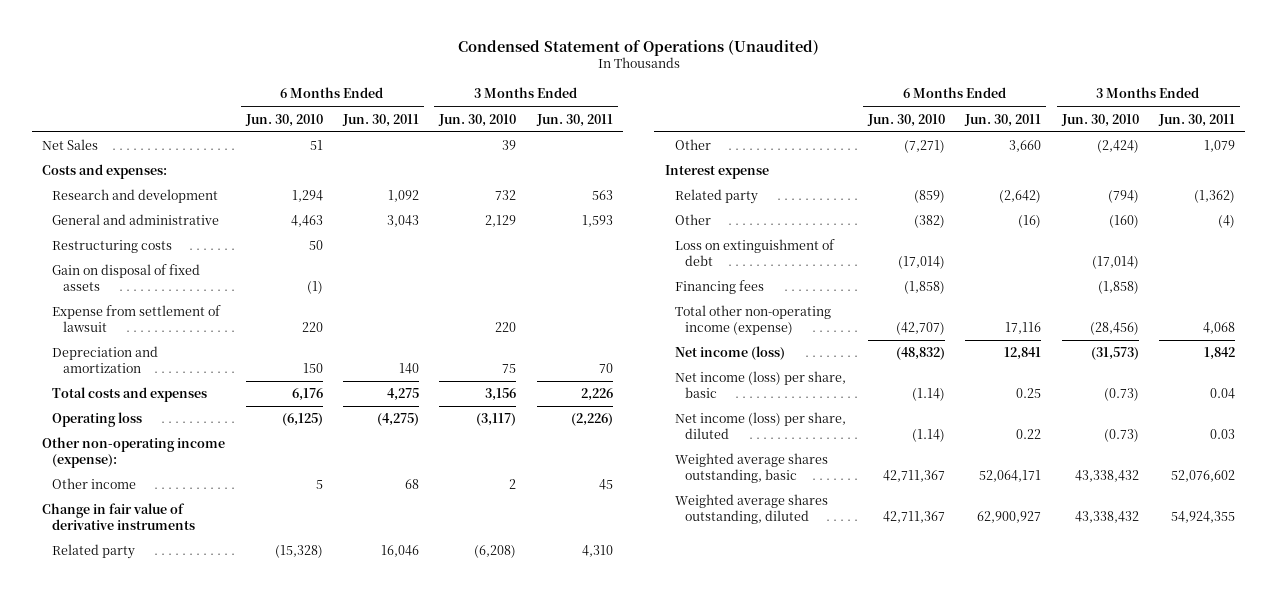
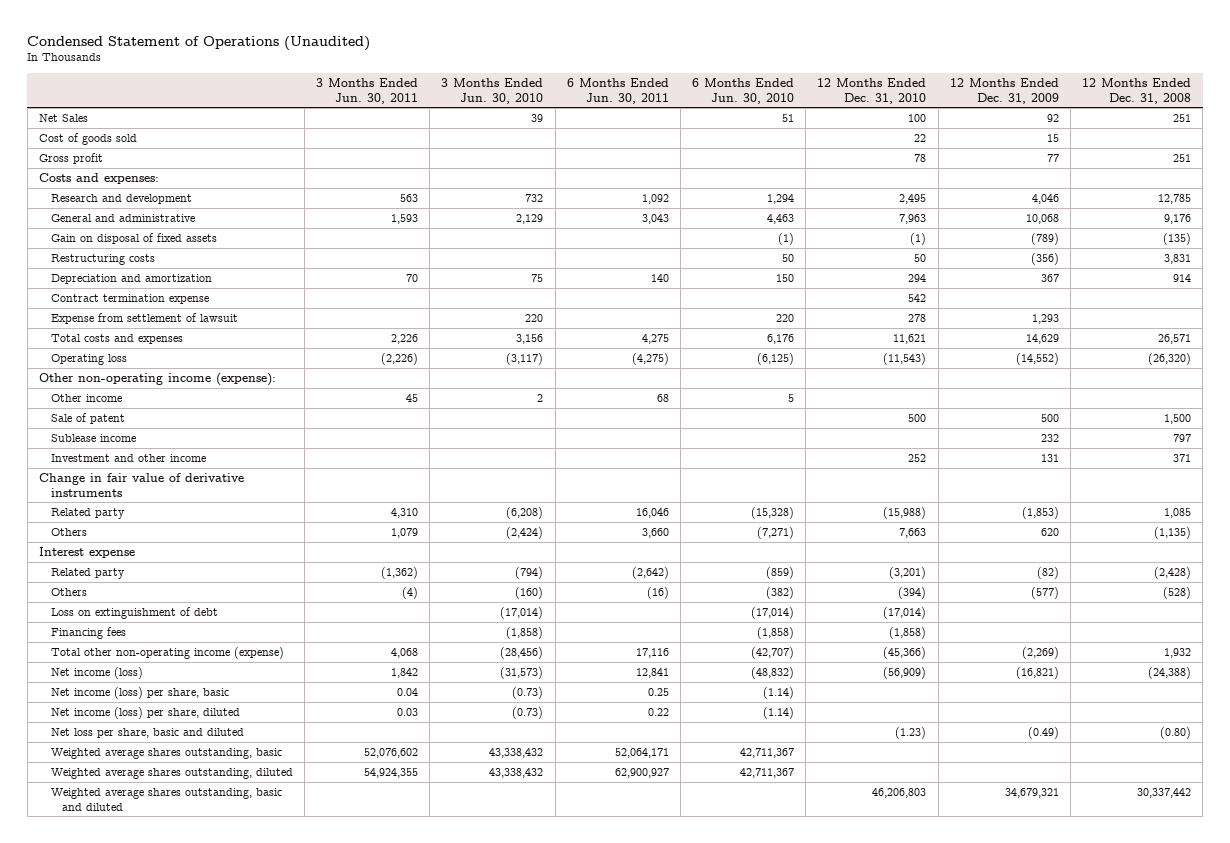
- | 6 Months Ended Jun. 30, 2010 | 6 Months Ended Jun. 30, 2011 | 3 Months Ended Jun. 30, 2010 | 3 Months Ended Jun. 30, 2011
+ | 3 Months Ended Jun. 30, 2011 | 3 Months Ended Jun. 30, 2010 | 6 Months Ended Jun. 30, 2011 | 6 Months Ended Jun. 30, 2010 | 12 Months Ended Dec. 31, 2010 | 12 Months Ended Dec. 31, 2009 | 12 Months Ended Dec. 31, 2008
+ Cost of goods sold | | | | | 22 | 15 |
+ Gross profit | | | | | 78 | 77 | 251
moved down: Restructuring costs | | | | 50 | 50 | (356) | 3,831
+ Contract termination expense | | | | | 542 | |
moved down: Expense from settlement of lawsuit | | 220 | | 220 | 278 | 1,293 |
+ Sale of patent | | | | | 500 | 500 | 1,500
+ Sublease income | | | | | | 232 | 797
+ Investment and other income | | | | | 252 | 131 | 371
- Other | (7,271) | 3,660 | (2,424) | 1,079
+ Others | 1,079 | (2,424) | 3,660 | (7,271) | 7,663 | 620 | (1,135)
- Other | (382) | (16) | (160) | (4)
+ Others | (4) | (160) | (16) | (382) | (394) | (577) | (528)
+ Net loss per share, basic and diluted | | | | | (1.23) | (0.49) | (0.80)
+ Weighted average shares outstanding, basic and diluted | | | | | 46,206,803 | 34,679,321 | 30,337,442

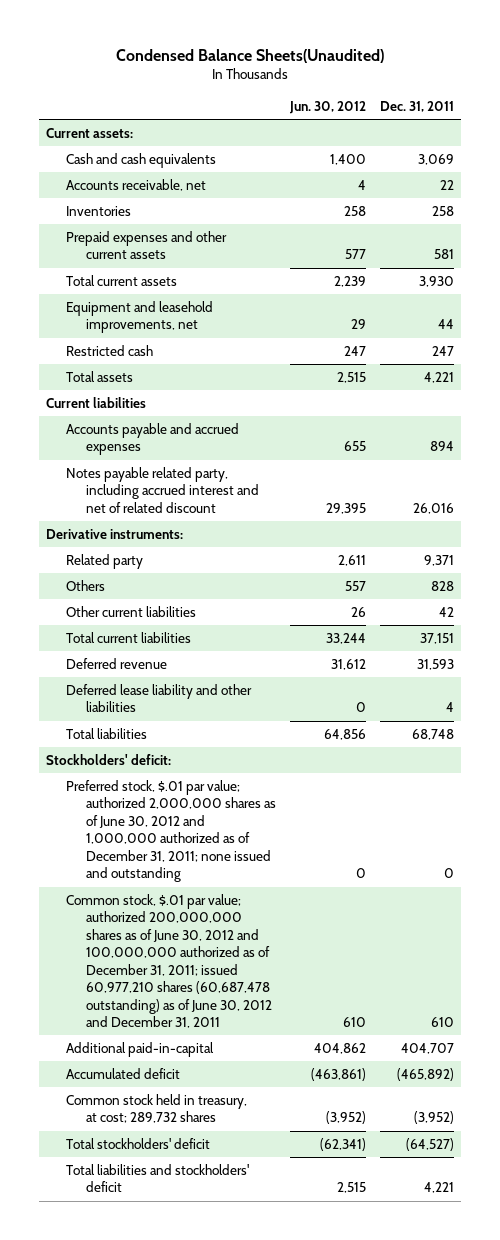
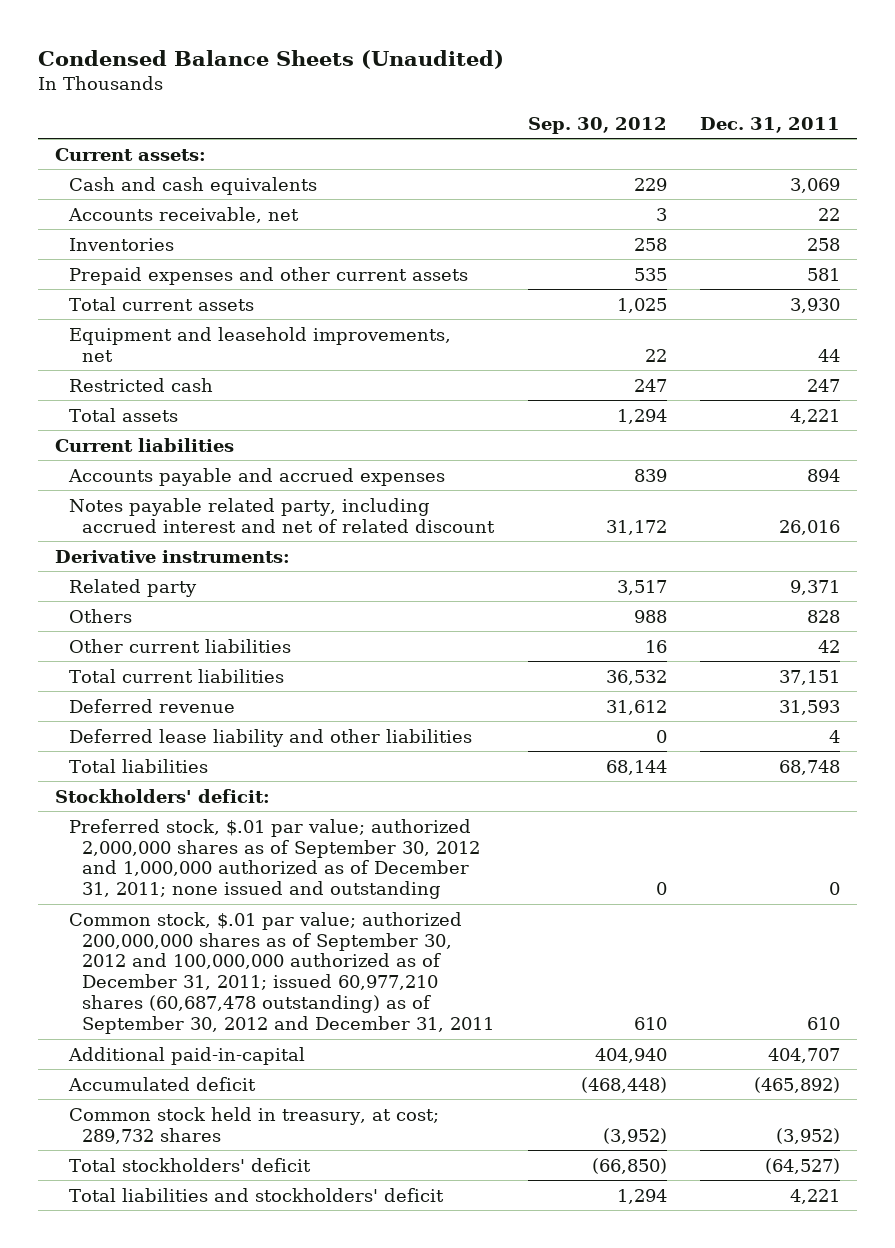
- Condensed Balance Sheets(Unaudited)
+ Condensed Balance Sheets (Unaudited)
- | Jun. 30, 2012 | Dec. 31, 2011
+ | Sep. 30, 2012 | Dec. 31, 2011
- Preferred stock, $.01 par value; authorized 2,000,000 shares as of June 30, 2012 and 1,000,000 authorized as of December 31, 2011; none issued and outstanding | 0 | 0
- Common stock, $.01 par value; authorized 200,000,000 shares as of June 30, 2012 and 100,000,000 authorized as of December 31, 2011; issued 60,977,210 shares (60,687,478 outstanding) as of June 30, 2012 and December 31, 2011 | 610 | 610
+ Preferred stock, $.01 par value; authorized 2,000,000 shares as of September 30, 2012 and 1,000,000 authorized as of December 31, 2011; none issued and outstanding | 0 | 0
+ Common stock, $.01 par value; authorized 200,000,000 shares as of September 30, 2012 and 100,000,000 authorized as of December 31, 2011; issued 60,977,210 shares (60,687,478 outstanding) as of September 30, 2012 and December 31, 2011 | 610 | 610

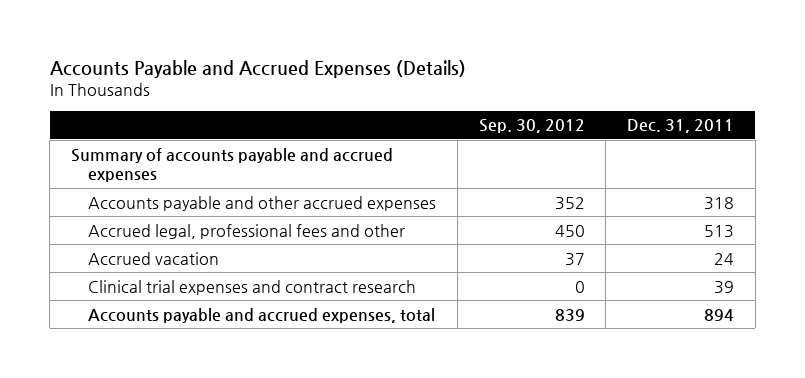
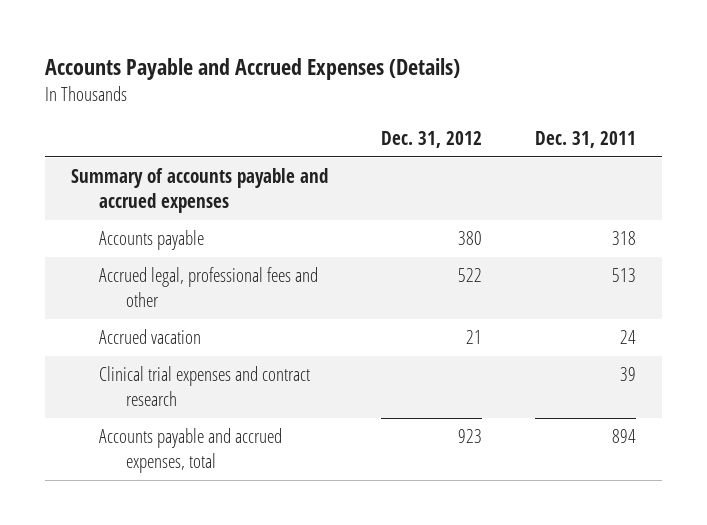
- | Sep. 30, 2012 | Dec. 31, 2011
+ | Dec. 31, 2012 | Dec. 31, 2011
- Accounts payable and other accrued expenses | 352 | 318
+ Accounts payable | 380 | 318

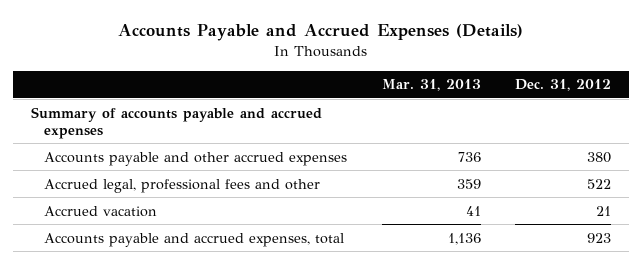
- | Dec. 31, 2012 | Dec. 31, 2011
+ | Mar. 31, 2013 | Dec. 31, 2012
- Accounts payable | 380 | 318
+ Accounts payable and other accrued expenses | 736 | 380
- Clinical trial expenses and contract research | | 39

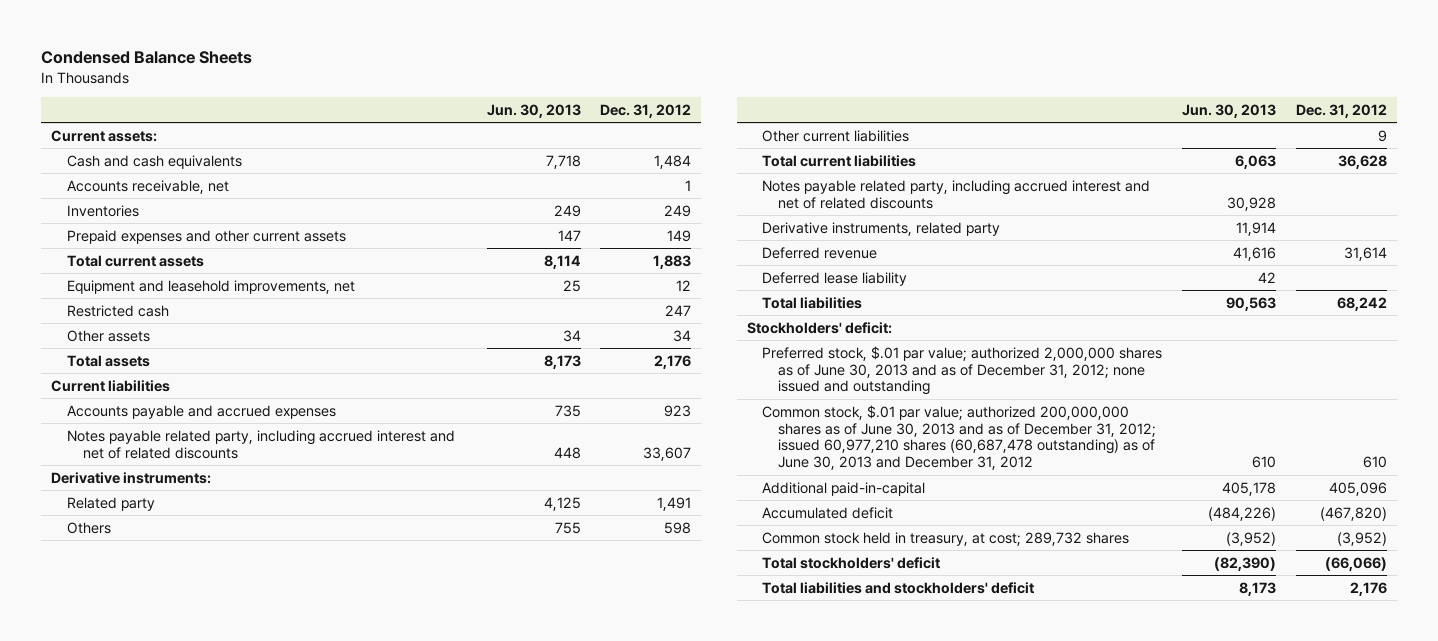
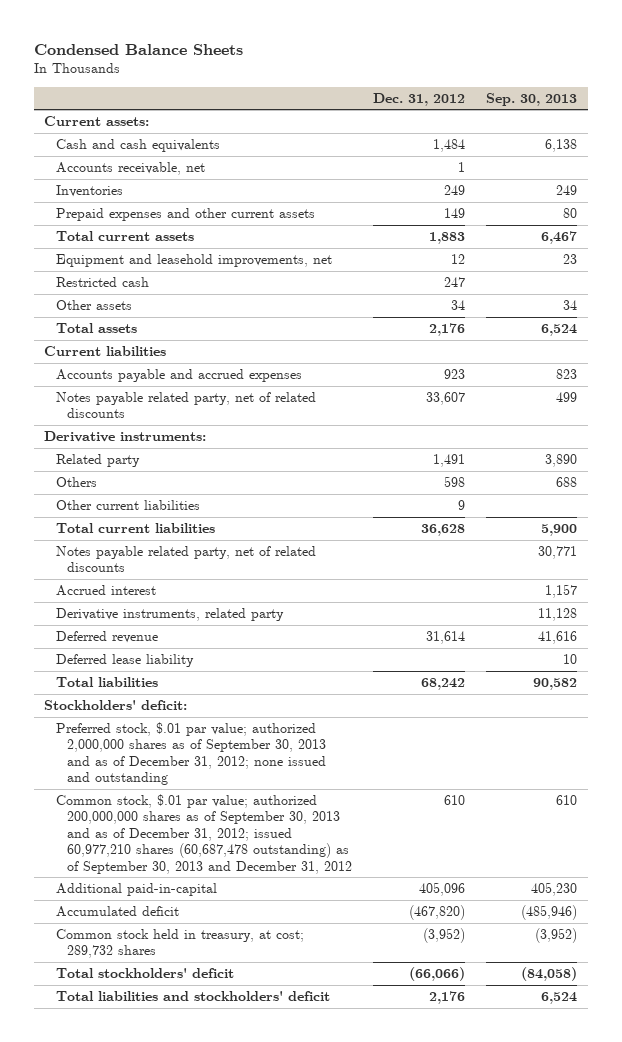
- | Jun. 30, 2013 | Dec. 31, 2012
+ | Dec. 31, 2012 | Sep. 30, 2013
- Notes payable related party, including accrued interest and net of related discounts | 448 | 33,607
+ Notes payable related party, net of related discounts | 33,607 | 499
- Notes payable related party, including accrued interest and net of related discounts | 30,928 |
+ Notes payable related party, net of related discounts | | 30,771
+ Accrued interest | | 1,157
- Preferred stock, $.01 par value; authorized 2,000,000 shares as of June 30, 2013 and as of December 31, 2012; none issued and outstanding
- Common stock, $.01 par value; authorized 200,000,000 shares as of June 30, 2013 and as of December 31, 2012; issued 60,977,210 shares (60,687,478 outstanding) as of June 30, 2013 and December 31, 2012 | 610 | 610
+ Preferred stock, $.01 par value; authorized 2,000,000 shares as of September 30, 2013 and as of December 31, 2012; none issued and outstanding
+ Common stock, $.01 par value; authorized 200,000,000 shares as of September 30, 2013 and as of December 31, 2012; issued 60,977,210 shares (60,687,478 outstanding) as of September 30, 2013 and December 31, 2012 | 610 | 610

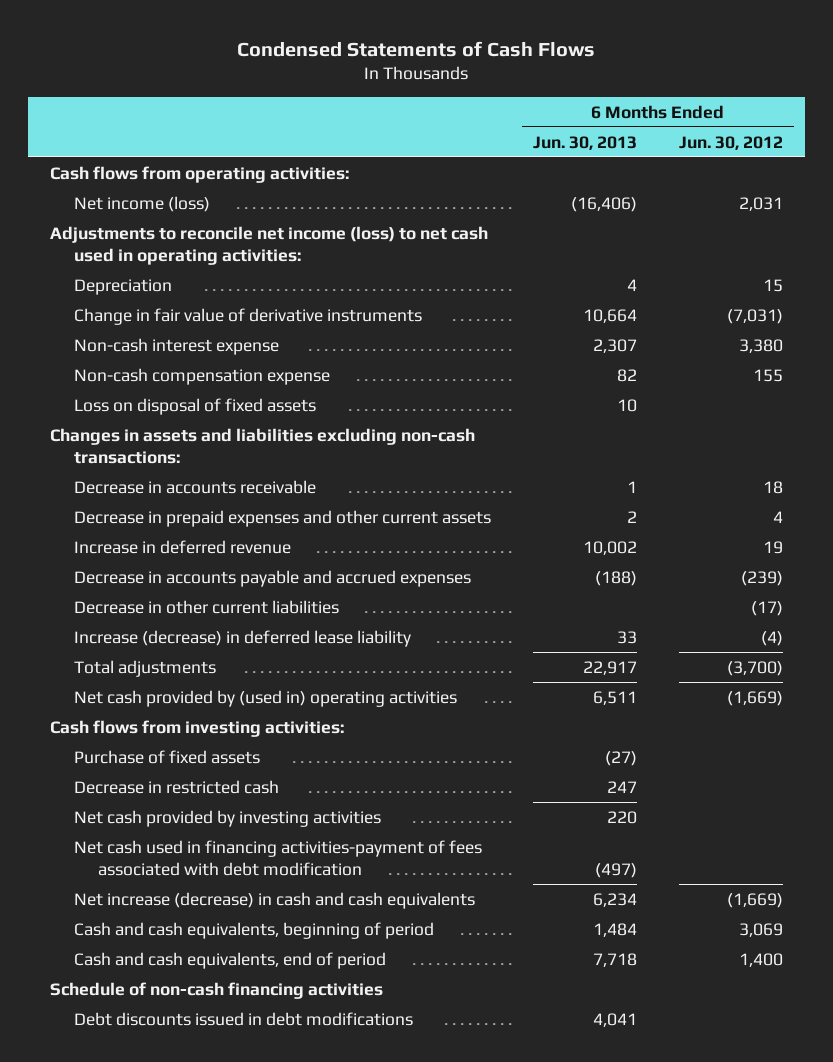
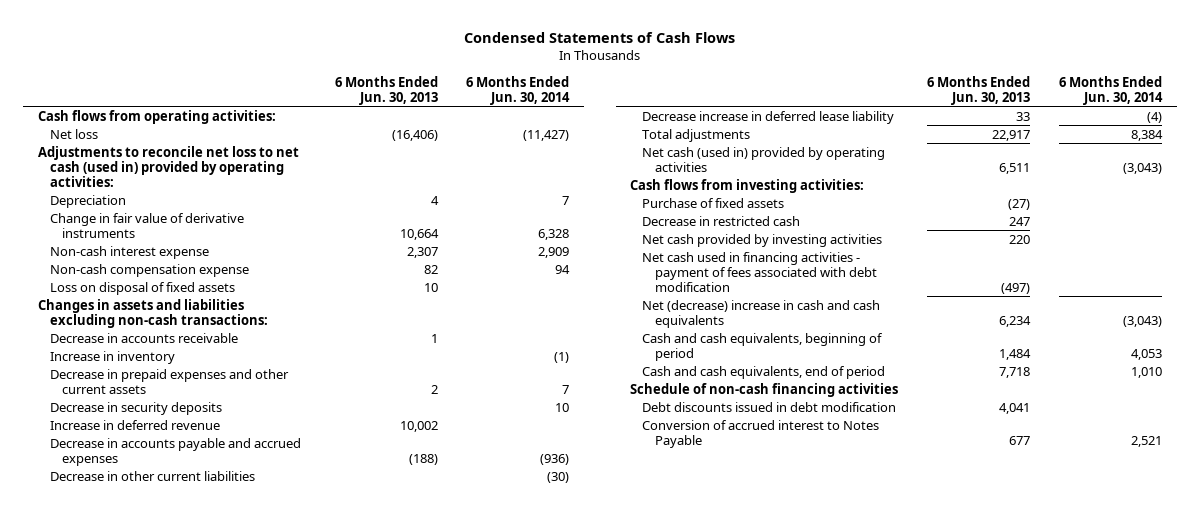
- | 6 Months Ended Jun. 30, 2013 | 6 Months Ended Jun. 30, 2012
+ | 6 Months Ended Jun. 30, 2013 | 6 Months Ended Jun. 30, 2014
- Net income (loss) | (16,406) | 2,031
- Adjustments to reconcile net income (loss) to net cash used in operating activities:
+ Net loss | (16,406) | (11,427)
+ Adjustments to reconcile net loss to net cash (used in) provided by operating activities:
+ Increase in inventory | | (1)
+ Decrease in security deposits | | 10
- Increase (decrease) in deferred lease liability | 33 | (4)
+ Decrease increase in deferred lease liability | 33 | (4)
- Net cash provided by (used in) operating activities | 6,511 | (1,669)
+ Net cash (used in) provided by operating activities | 6,511 | (3,043)
- Net cash used in financing activities-payment of fees associated with debt modification | (497) |
- Net increase (decrease) in cash and cash equivalents | 6,234 | (1,669)
+ Net cash used in financing activities - payment of fees associated with debt modification | (497) |
+ Net (decrease) increase in cash and cash equivalents | 6,234 | (3,043)
- Debt discounts issued in debt modifications | 4,041 |
+ Debt discounts issued in debt modification | 4,041 |
+ Conversion of accrued interest to Notes Payable | 677 | 2,521

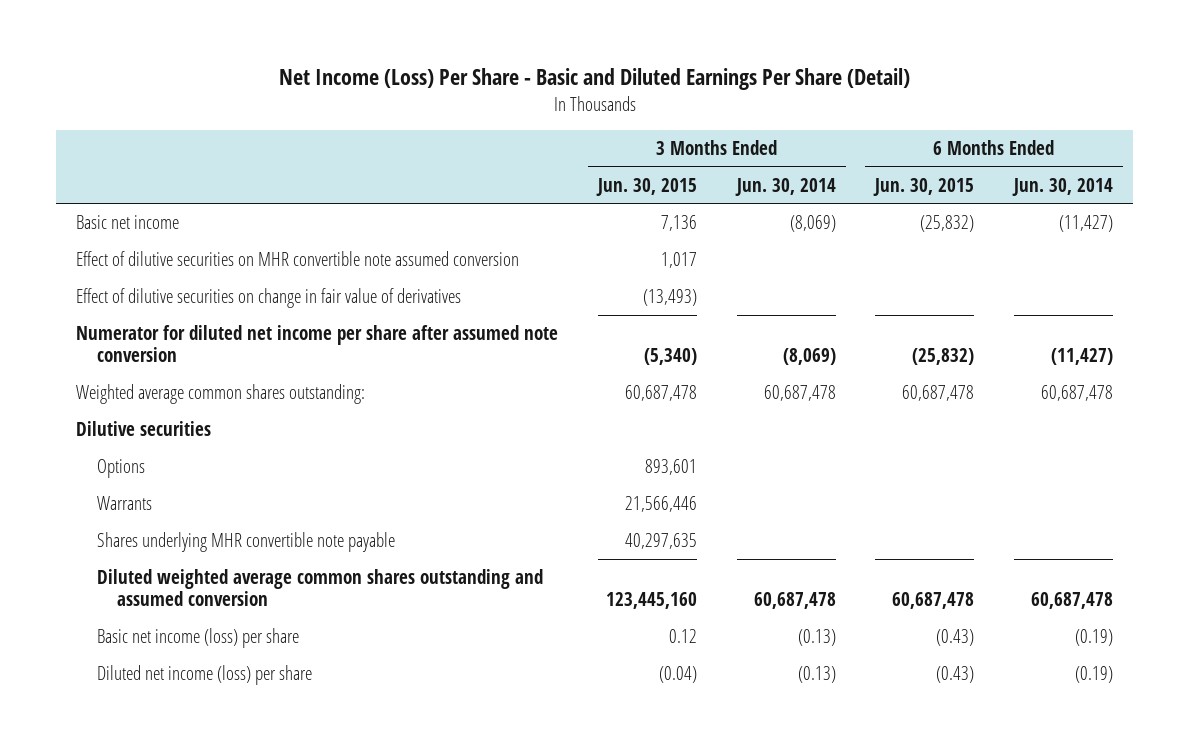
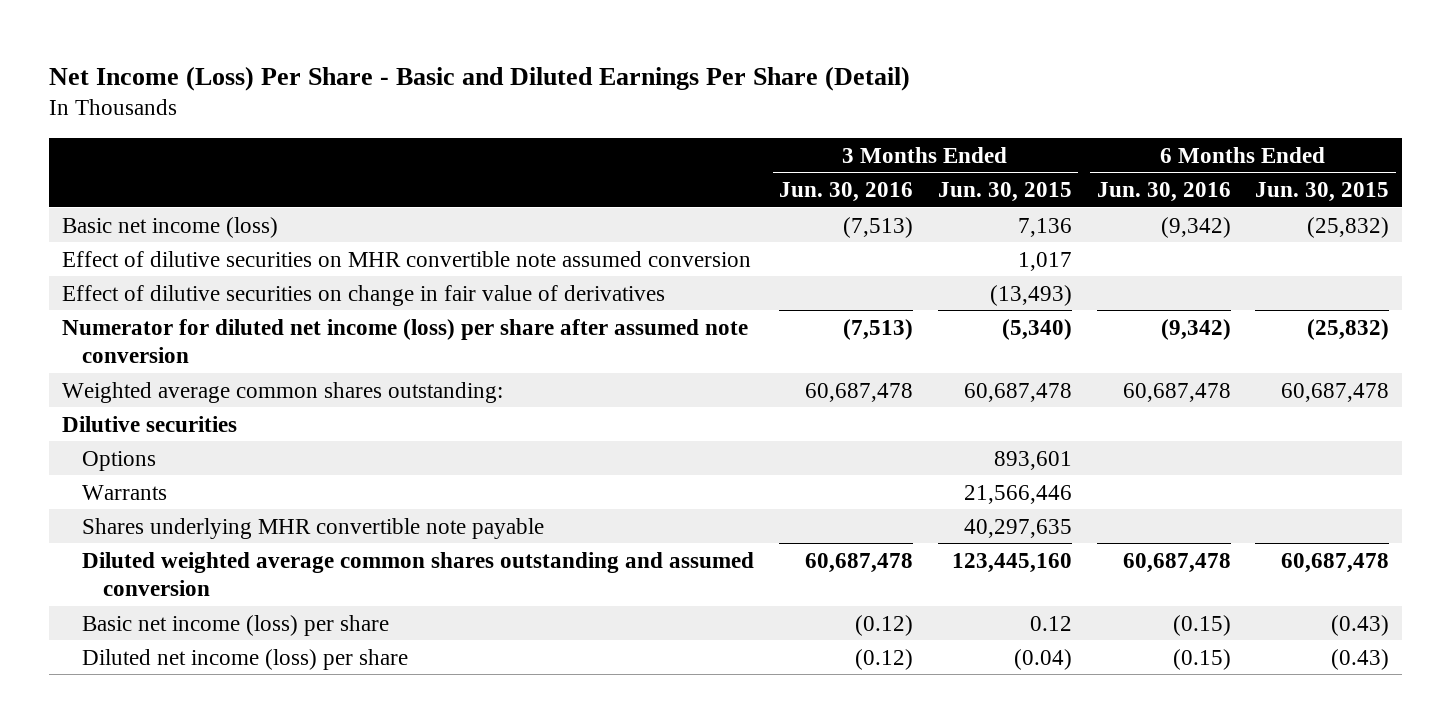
- | 3 Months Ended Jun. 30, 2015 | 3 Months Ended Jun. 30, 2014 | 6 Months Ended Jun. 30, 2015 | 6 Months Ended Jun. 30, 2014
+ | 3 Months Ended Jun. 30, 2016 | 3 Months Ended Jun. 30, 2015 | 6 Months Ended Jun. 30, 2016 | 6 Months Ended Jun. 30, 2015
- Basic net income | 7,136 | (8,069) | (25,832) | (11,427)
+ Basic net income (loss) | (7,513) | 7,136 | (9,342) | (25,832)
- Numerator for diluted net income per share after assumed note conversion | (5,340) | (8,069) | (25,832) | (11,427)
+ Numerator for diluted net income (loss) per share after assumed note conversion | (7,513) | (5,340) | (9,342) | (25,832)

